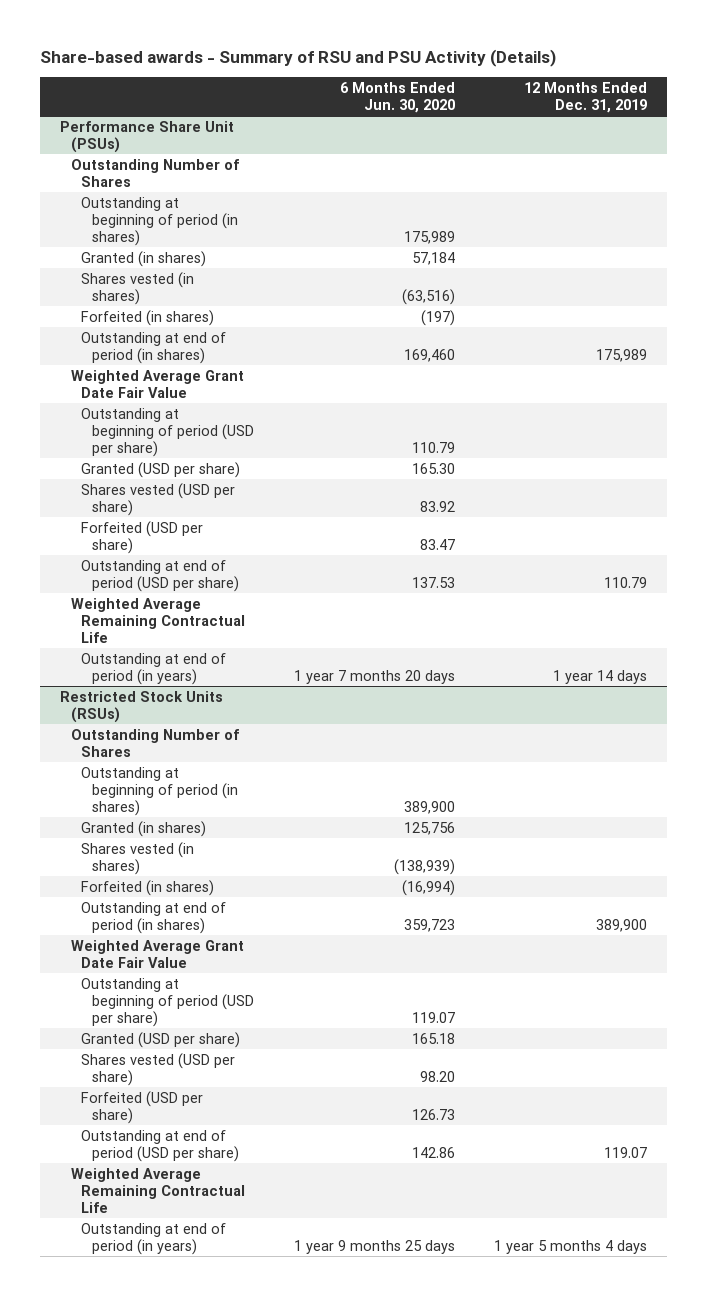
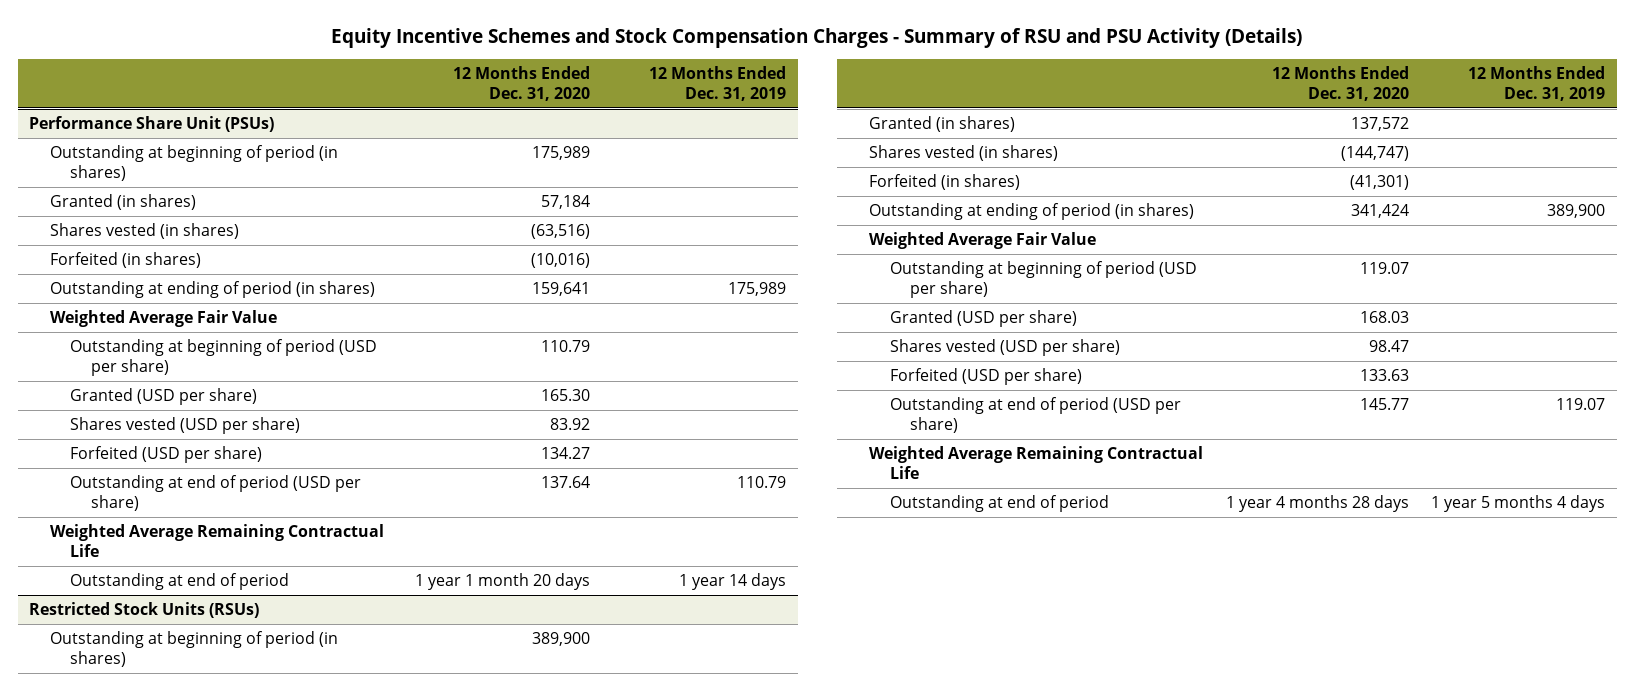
- Share-based awards - Summary of RSU and PSU Activity (Details)
+ Equity Incentive Schemes and Stock Compensation Charges - Summary of RSU and PSU Activity (Details)
- | 6 Months Ended Jun. 30, 2020 | 12 Months Ended Dec. 31, 2019
+ | 12 Months Ended Dec. 31, 2020 | 12 Months Ended Dec. 31, 2019
@ Performance Share Unit (PSUs)
- Outstanding Number of Shares
- Outstanding at end of period (in shares) | 169,460 | 175,989
- Weighted Average Grant Date Fair Value
+ Outstanding at ending of period (in shares) | 159,641 | 175,989
+ Weighted Average Fair Value
- Outstanding at end of period (in years) | 1 year 7 months 20 days | 1 year 14 days
+ Outstanding at end of period | 1 year 1 month 20 days | 1 year 14 days
@ Restricted Stock Units (RSUs)
- Outstanding Number of Shares
- Outstanding at end of period (in shares) | 359,723 | 389,900
- Weighted Average Grant Date Fair Value
+ Outstanding at ending of period (in shares) | 341,424 | 389,900
+ Weighted Average Fair Value
- Outstanding at end of period (in years) | 1 year 9 months 25 days | 1 year 5 months 4 days
+ Outstanding at end of period | 1 year 4 months 28 days | 1 year 5 months 4 days

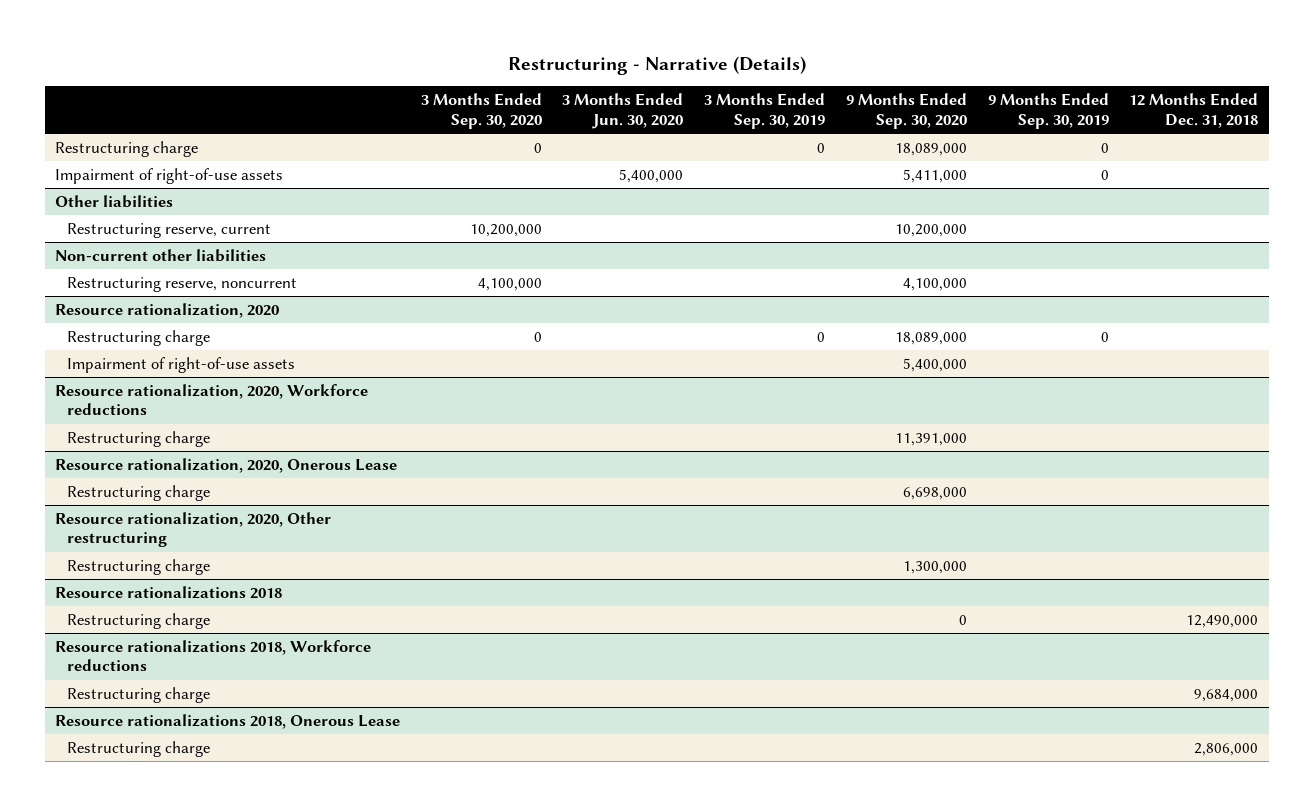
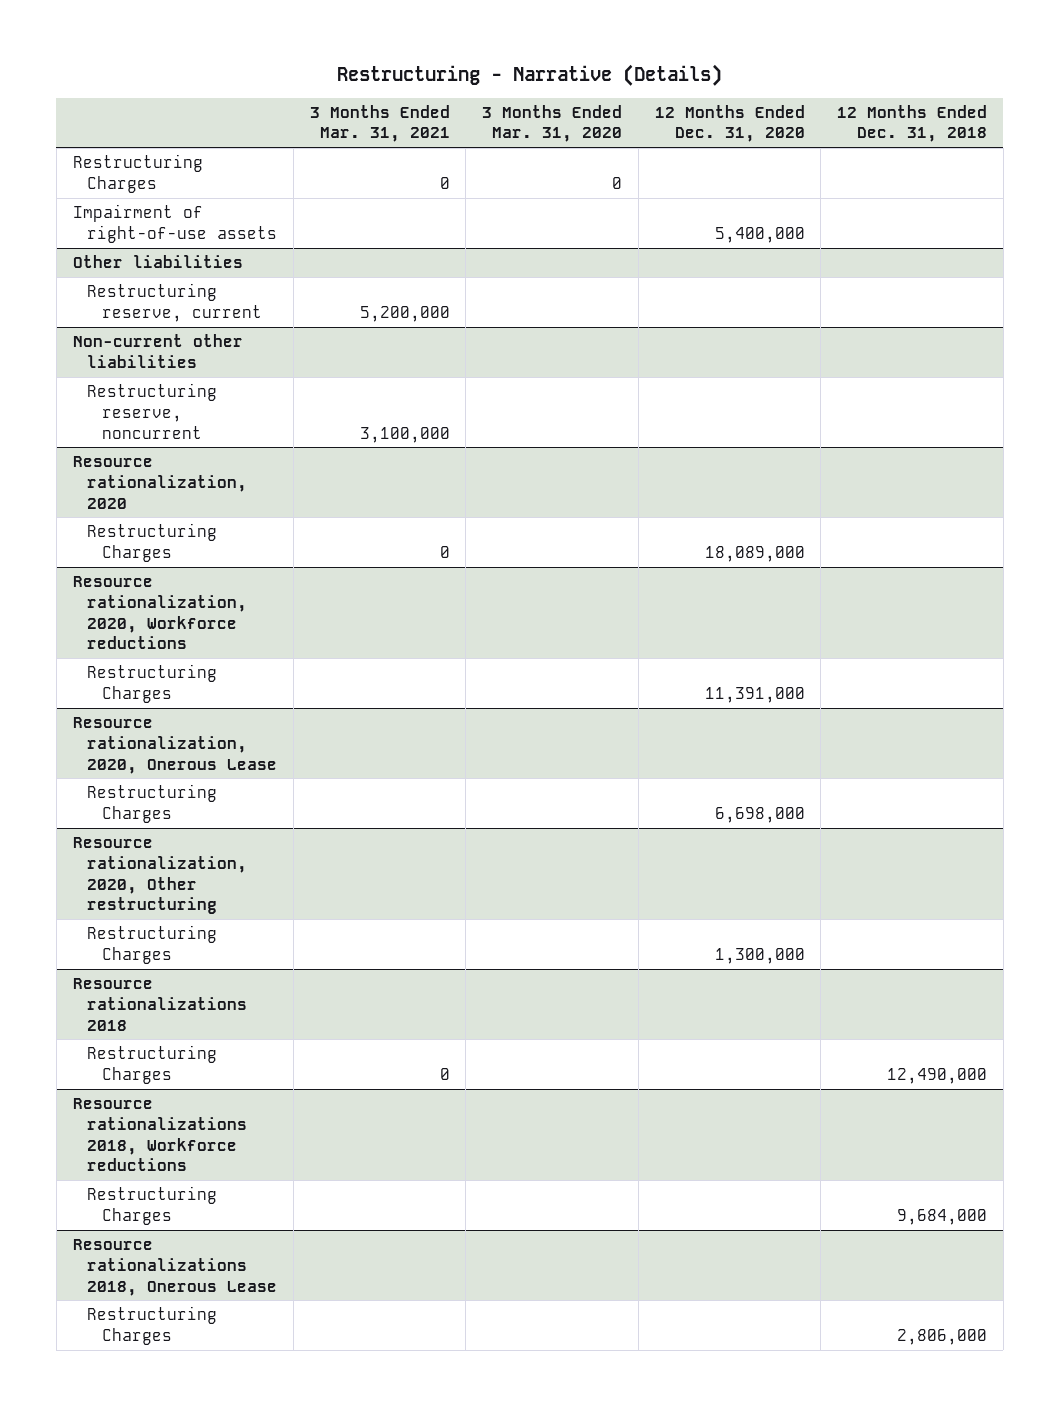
- | 3 Months Ended Sep. 30, 2020 | 3 Months Ended Jun. 30, 2020 | 3 Months Ended Sep. 30, 2019 | 9 Months Ended Sep. 30, 2020 | 9 Months Ended Sep. 30, 2019 | 12 Months Ended Dec. 31, 2018
+ | 3 Months Ended Mar. 31, 2021 | 3 Months Ended Mar. 31, 2020 | 12 Months Ended Dec. 31, 2020 | 12 Months Ended Dec. 31, 2018
- Restructuring charge | 0 | | 0 | 18,089,000 | 0 |
+ Restructuring Charges | 0 | 0 | |
@ Resource rationalization, 2020
- Restructuring charge | 0 | | 0 | 18,089,000 | 0 |
- Impairment of right-of-use assets | | | | 5,400,000 | |
+ Restructuring Charges | 0 | | 18,089,000 |
@ Resource rationalization, 2020, Workforce reductions
- Restructuring charge | | | | 11,391,000 | |
+ Restructuring Charges | | | 11,391,000 |
@ Resource rationalization, 2020, Onerous Lease
- Restructuring charge | | | | 6,698,000 | |
+ Restructuring Charges | | | 6,698,000 |
@ Resource rationalization, 2020, Other restructuring
- Restructuring charge | | | | 1,300,000 | |
+ Restructuring Charges | | | 1,300,000 |
@ Resource rationalizations 2018
- Restructuring charge | | | | 0 | | 12,490,000
+ Restructuring Charges | 0 | | | 12,490,000
@ Resource rationalizations 2018, Workforce reductions
- Restructuring charge | | | | | | 9,684,000
+ Restructuring Charges | | | | 9,684,000
@ Resource rationalizations 2018, Onerous Lease
- Restructuring charge | | | | | | 2,806,000
+ Restructuring Charges | | | | 2,806,000

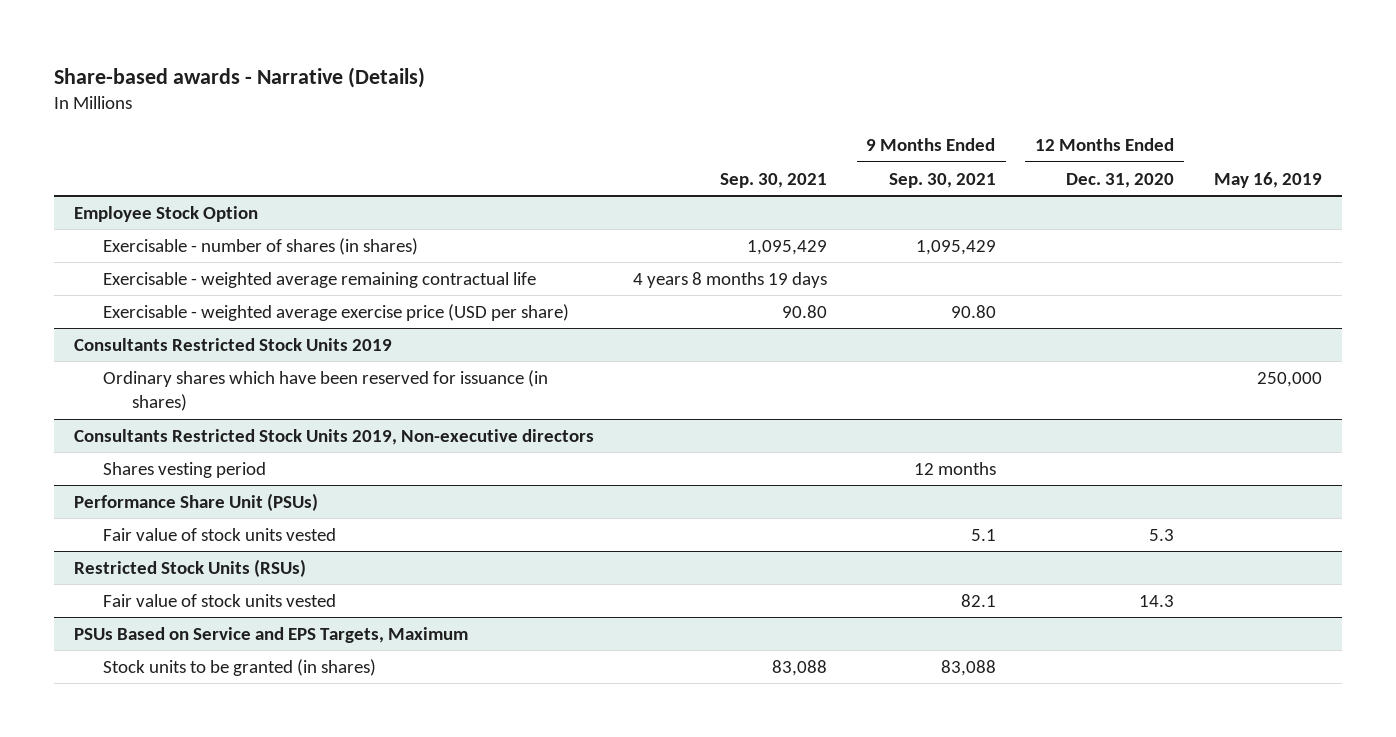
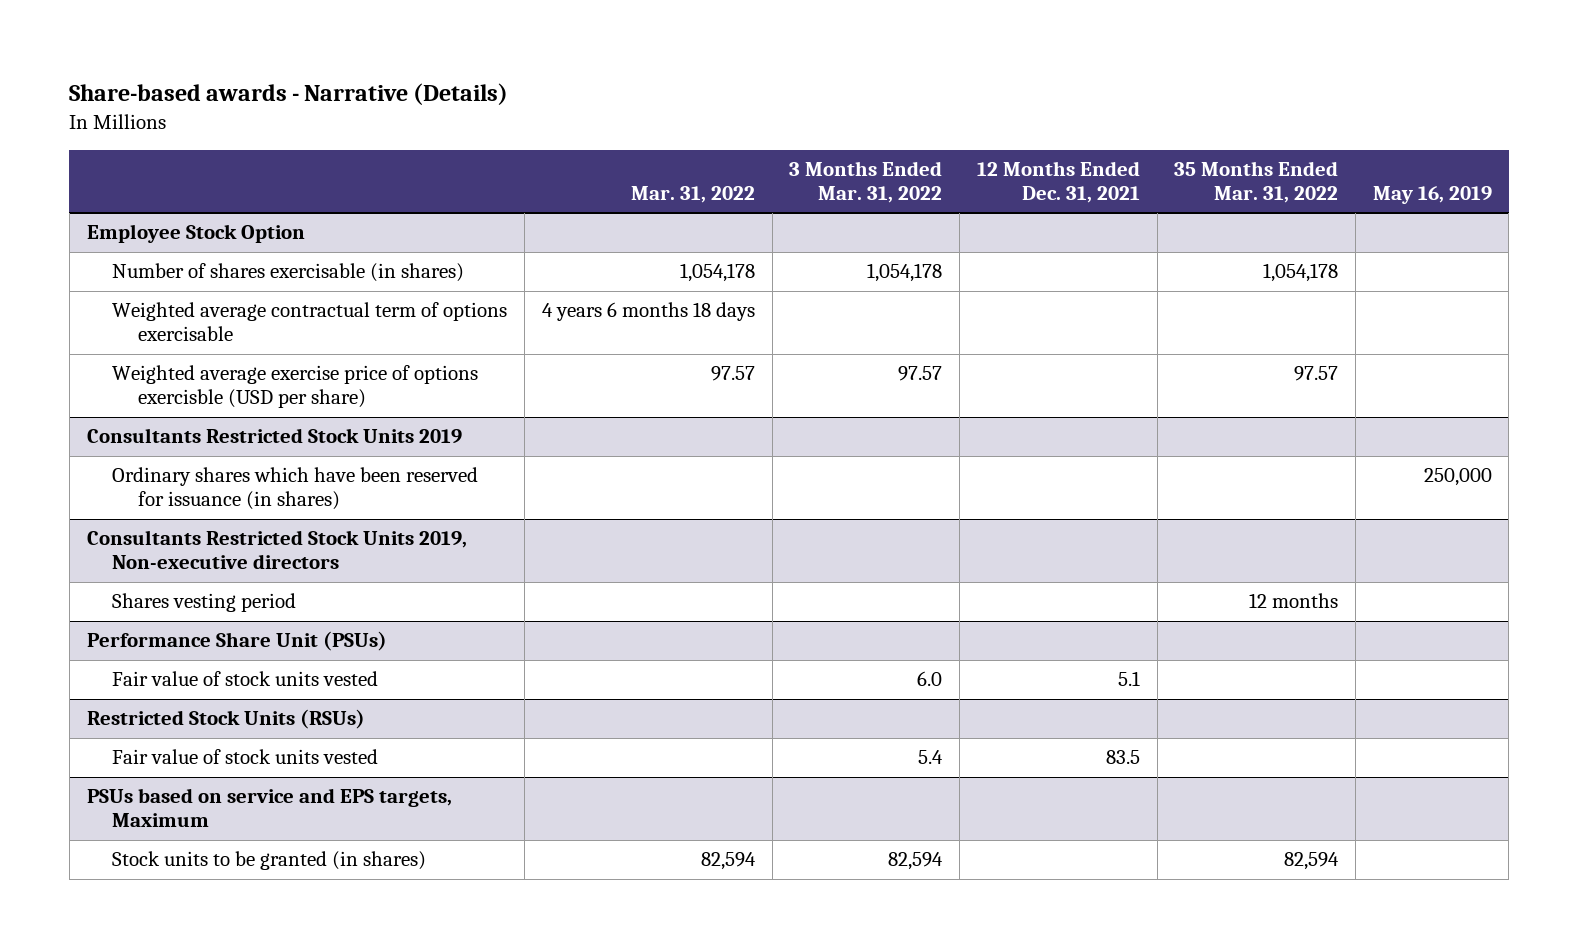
- | Sep. 30, 2021 | 9 Months Ended Sep. 30, 2021 | 12 Months Ended Dec. 31, 2020 | May 16, 2019
+ | Mar. 31, 2022 | 3 Months Ended Mar. 31, 2022 | 12 Months Ended Dec. 31, 2021 | 35 Months Ended Mar. 31, 2022 | May 16, 2019
@ Employee Stock Option
- Exercisable - number of shares (in shares) | 1,095,429 | 1,095,429 | |
- Exercisable - weighted average remaining contractual life | 4 years 8 months 19 days | | |
- Exercisable - weighted average exercise price (USD per share) | 90.80 | 90.80 | |
+ Number of shares exercisable (in shares) | 1,054,178 | 1,054,178 | | 1,054,178 |
+ Weighted average contractual term of options exercisable | 4 years 6 months 18 days | | | |
+ Weighted average exercise price of options exercisble (USD per share) | 97.57 | 97.57 | | 97.57 |
- PSUs Based on Service and EPS Targets, Maximum
+ PSUs based on service and EPS targets, Maximum

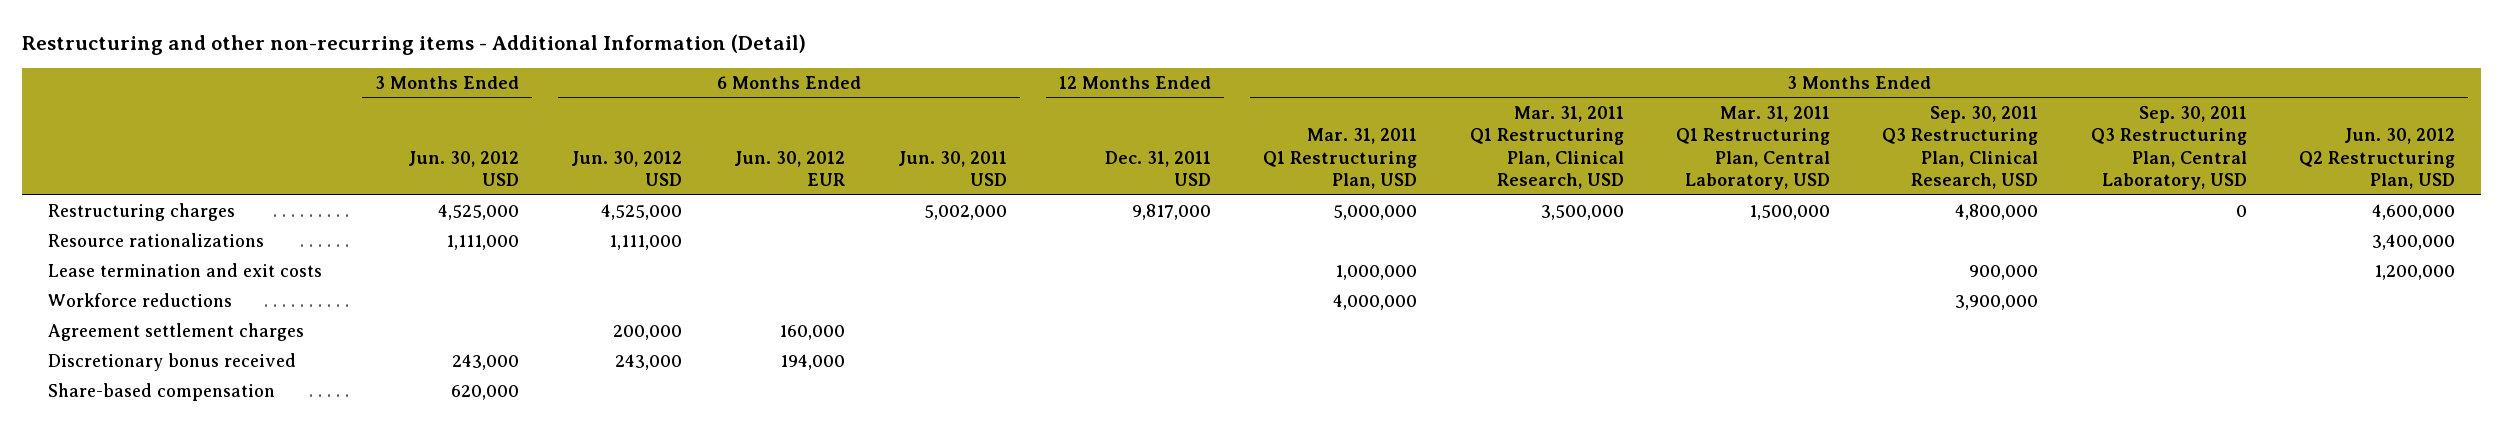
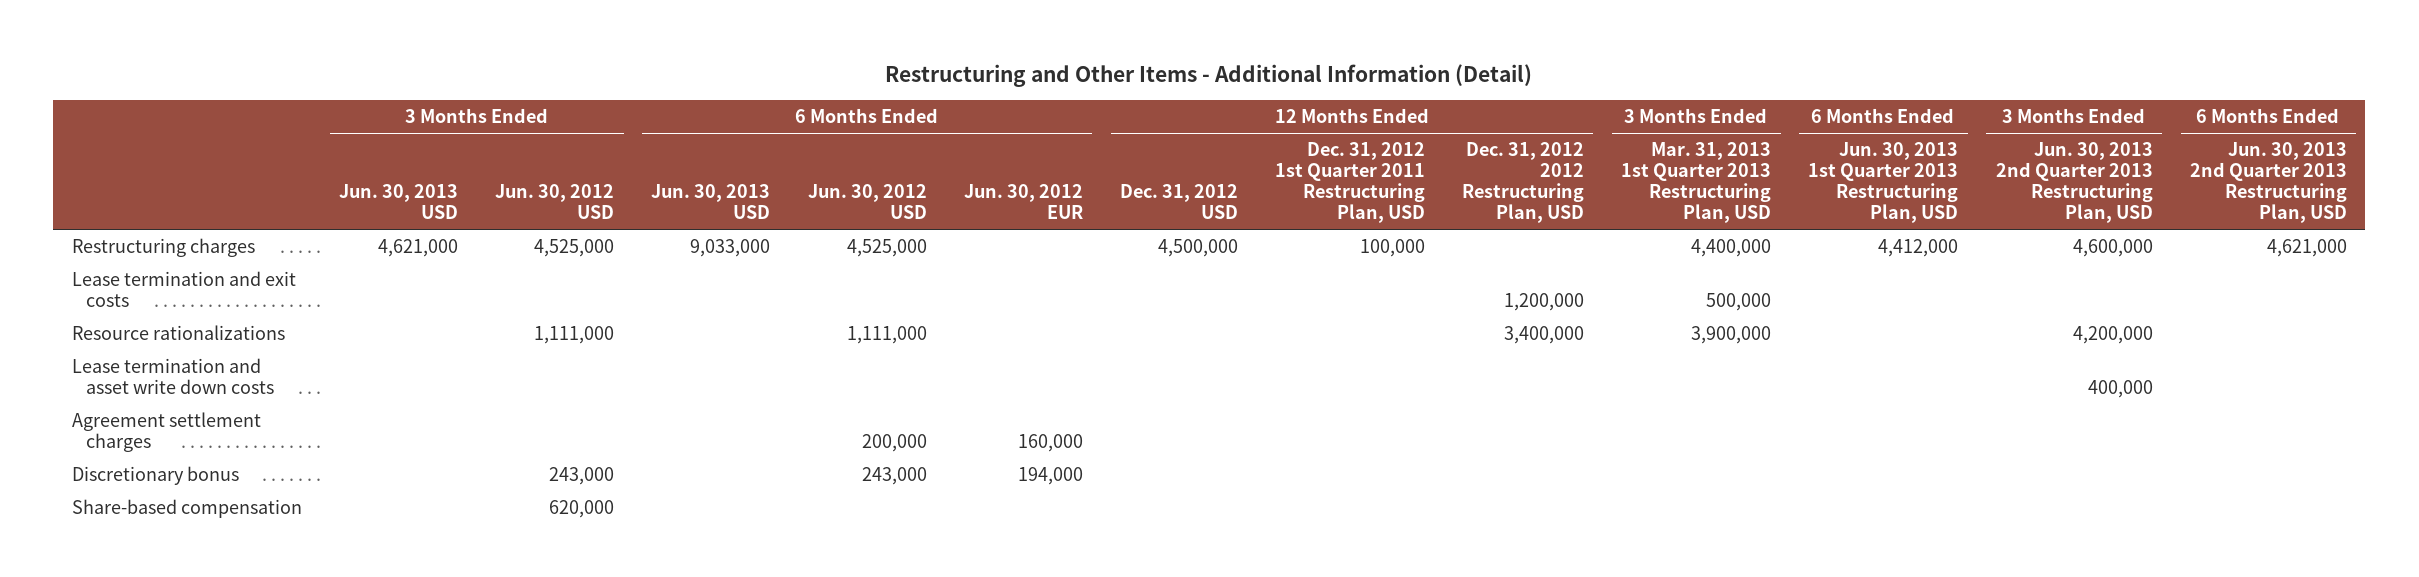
- Restructuring and other non-recurring items - Additional Information (Detail)
+ Restructuring and Other Items - Additional Information (Detail)
- | 3 Months Ended Jun. 30, 2012 USD | 6 Months Ended Jun. 30, 2012 USD | 6 Months Ended Jun. 30, 2012 EUR | 6 Months Ended Jun. 30, 2011 USD | 12 Months Ended Dec. 31, 2011 USD | 3 Months Ended Mar. 31, 2011 Q1 Restructuring Plan, USD | 3 Months Ended Mar. 31, 2011 Q1 Restructuring Plan, Clinical Research, USD | 3 Months Ended Mar. 31, 2011 Q1 Restructuring Plan, Central Laboratory, USD | 3 Months Ended Sep. 30, 2011 Q3 Restructuring Plan, Clinical Research, USD | 3 Months Ended Sep. 30, 2011 Q3 Restructuring Plan, Central Laboratory, USD | 3 Months Ended Jun. 30, 2012 Q2 Restructuring Plan, USD
+ | 3 Months Ended Jun. 30, 2013 USD | 3 Months Ended Jun. 30, 2012 USD | 6 Months Ended Jun. 30, 2013 USD | 6 Months Ended Jun. 30, 2012 USD | 6 Months Ended Jun. 30, 2012 EUR | 12 Months Ended Dec. 31, 2012 USD | 12 Months Ended Dec. 31, 2012 1st Quarter 2011 Restructuring Plan, USD | 12 Months Ended Dec. 31, 2012 2012 Restructuring Plan, USD | 3 Months Ended Mar. 31, 2013 1st Quarter 2013 Restructuring Plan, USD | 6 Months Ended Jun. 30, 2013 1st Quarter 2013 Restructuring Plan, USD | 3 Months Ended Jun. 30, 2013 2nd Quarter 2013 Restructuring Plan, USD | 6 Months Ended Jun. 30, 2013 2nd Quarter 2013 Restructuring Plan, USD
- Workforce reductions | | | | | | 4,000,000 | | | 3,900,000 | |
moved down: Resource rationalizations | | 1,111,000 | | 1,111,000 | | | | 3,400,000 | 3,900,000 | | 4,200,000 |
+ Lease termination and asset write down costs | | | | | | | | | | | 400,000 |
- Discretionary bonus received | 243,000 | 243,000 | 194,000 | | | | | | | |
+ Discretionary bonus | | 243,000 | | 243,000 | 194,000 | | | | | | |

